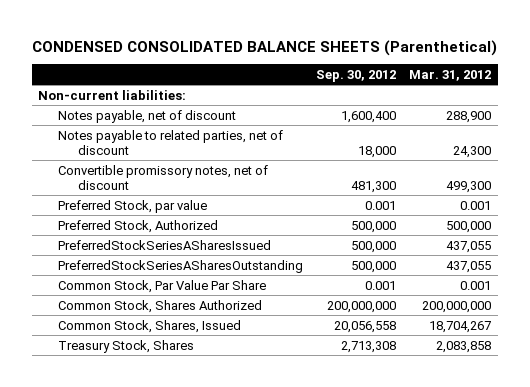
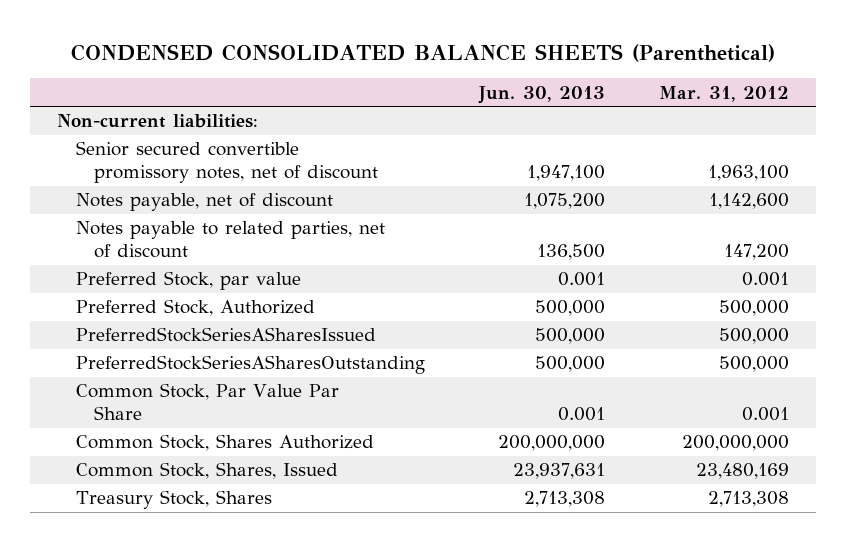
- | Sep. 30, 2012 | Mar. 31, 2012
+ | Jun. 30, 2013 | Mar. 31, 2012
- Notes payable, net of discount | 1,600,400 | 288,900
- Notes payable to related parties, net of discount | 18,000 | 24,300
- Convertible promissory notes, net of discount | 481,300 | 499,300
+ Senior secured convertible promissory notes, net of discount | 1,947,100 | 1,963,100
+ Notes payable, net of discount | 1,075,200 | 1,142,600
+ Notes payable to related parties, net of discount | 136,500 | 147,200
- PreferredStockSeriesASharesIssued | 500,000 | 437,055
- PreferredStockSeriesASharesOutstanding | 500,000 | 437,055
+ PreferredStockSeriesASharesIssued | 500,000 | 500,000
+ PreferredStockSeriesASharesOutstanding | 500,000 | 500,000
- Common Stock, Shares, Issued | 20,056,558 | 18,704,267
- Treasury Stock, Shares | 2,713,308 | 2,083,858
+ Common Stock, Shares, Issued | 23,937,631 | 23,480,169
+ Treasury Stock, Shares | 2,713,308 | 2,713,308

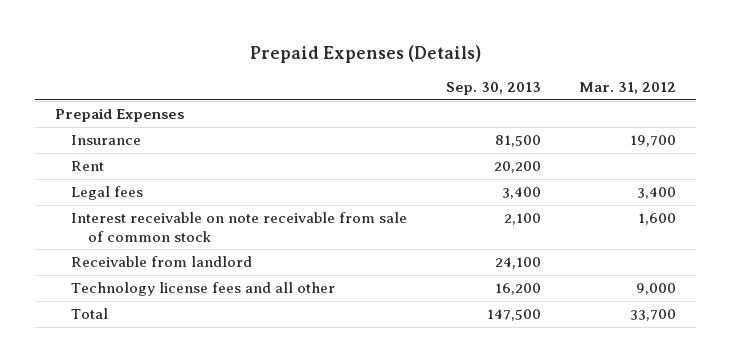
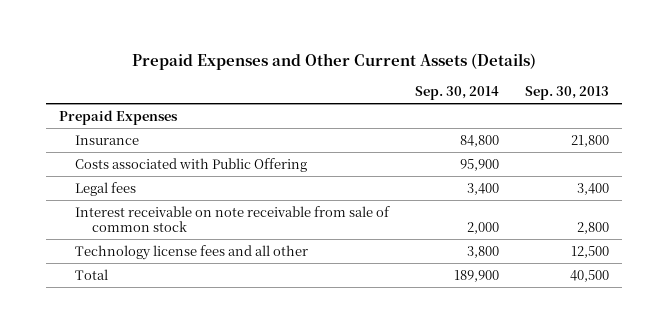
- Prepaid Expenses (Details)
+ Prepaid Expenses and Other Current Assets (Details)
- | Sep. 30, 2013 | Mar. 31, 2012
+ | Sep. 30, 2014 | Sep. 30, 2013
- Insurance | 81,500 | 19,700
- Rent | 20,200 |
+ Insurance | 84,800 | 21,800
+ Costs associated with Public Offering | 95,900 |
- Interest receivable on note receivable from sale of common stock | 2,100 | 1,600
- Receivable from landlord | 24,100 |
- Technology license fees and all other | 16,200 | 9,000
- Total | 147,500 | 33,700
+ Interest receivable on note receivable from sale of common stock | 2,000 | 2,800
+ Technology license fees and all other | 3,800 | 12,500
+ Total | 189,900 | 40,500

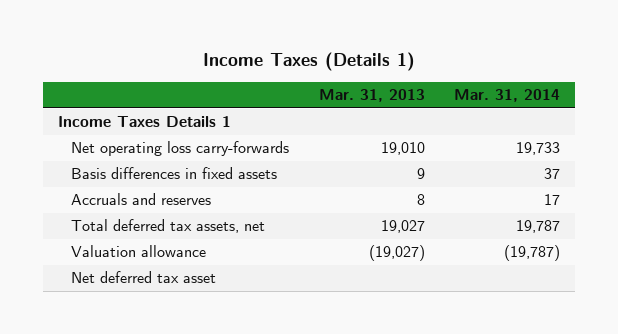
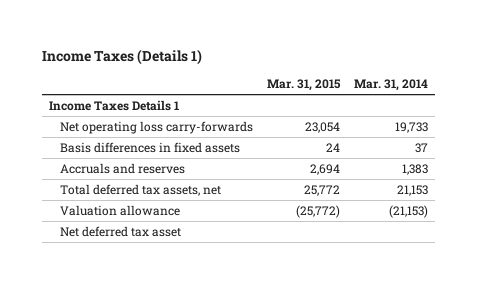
- | Mar. 31, 2013 | Mar. 31, 2014
+ | Mar. 31, 2015 | Mar. 31, 2014
- Accruals and reserves | 8 | 17
- Total deferred tax assets, net | 19,027 | 19,787
- Valuation allowance | (19,027) | (19,787)
+ Accruals and reserves | 2,694 | 1,383
+ Total deferred tax assets, net | 25,772 | 21,153
+ Valuation allowance | (25,772) | (21,153)

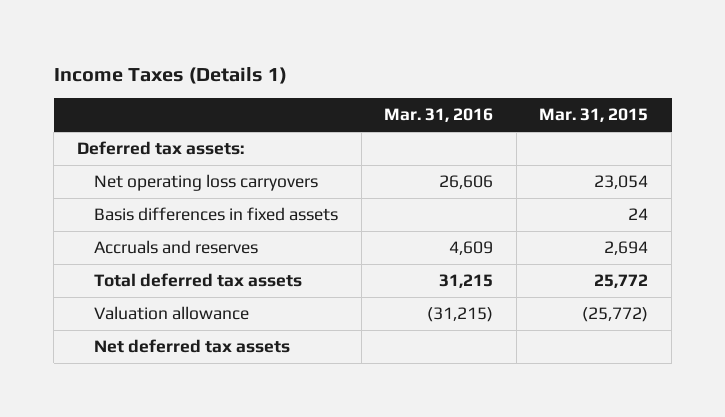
- | Mar. 31, 2015 | Mar. 31, 2014
+ | Mar. 31, 2016 | Mar. 31, 2015
- Income Taxes Details 1
- Net operating loss carry-forwards | 23,054 | 19,733
+ Deferred tax assets:
+ Net operating loss carryovers | 26,606 | 23,054
- Total deferred tax assets, net | 25,772 | 21,153
+ Total deferred tax assets | 31,215 | 25,772
- Net deferred tax asset
+ Net deferred tax assets

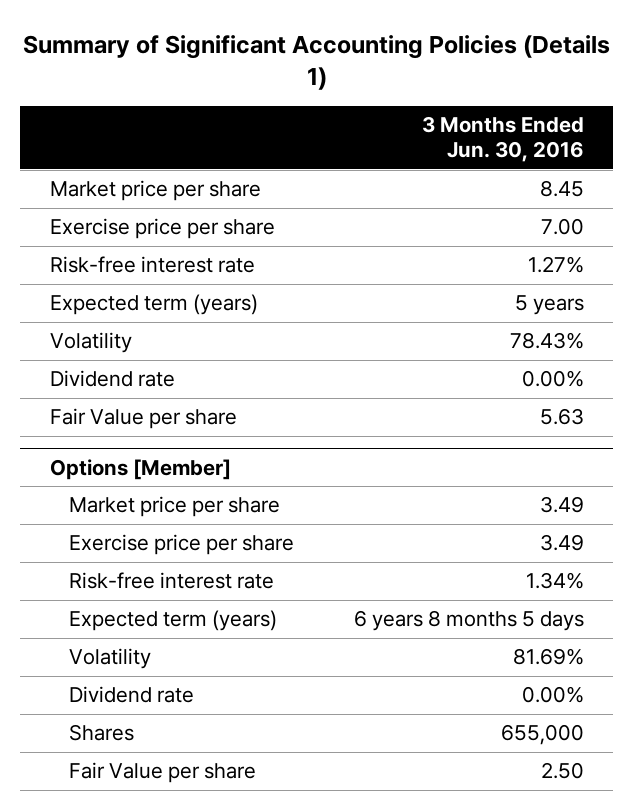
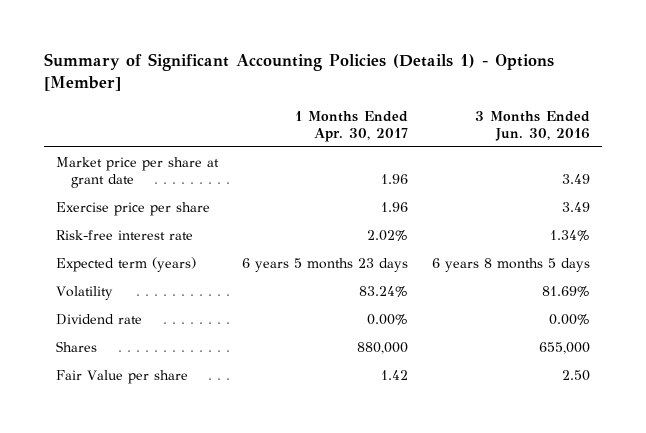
- Summary of Significant Accounting Policies (Details 1)
+ Summary of Significant Accounting Policies (Details 1) - Options [Member]
- | 3 Months Ended Jun. 30, 2016
+ | 1 Months Ended Apr. 30, 2017 | 3 Months Ended Jun. 30, 2016
- Market price per share | 8.45
- Exercise price per share | 7.00
- Risk-free interest rate | 1.27%
- Expected term (years) | 5 years
- Volatility | 78.43%
- Dividend rate | 0.00%
- Fair Value per share | 5.63
- Options [Member]
- Market price per share | 3.49
+ Market price per share at grant date | 1.96 | 3.49

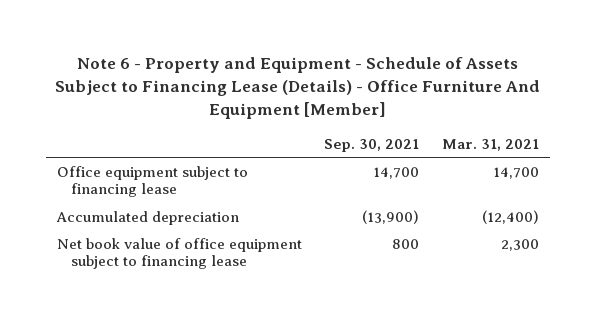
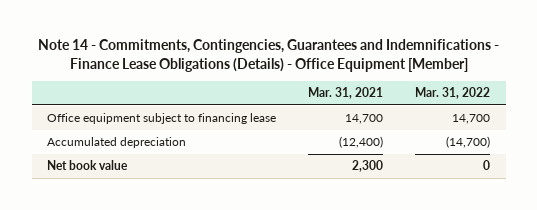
- Note 6 - Property and Equipment - Schedule of Assets Subject to Financing Lease (Details) - Office Furniture And Equipment [Member]
+ Note 14 - Commitments, Contingencies, Guarantees and Indemnifications - Finance Lease Obligations (Details) - Office Equipment [Member]
- | Sep. 30, 2021 | Mar. 31, 2021
+ | Mar. 31, 2021 | Mar. 31, 2022
- Net book value of office equipment subject to financing lease | 800 | 2,300
+ Net book value | 2,300 | 0

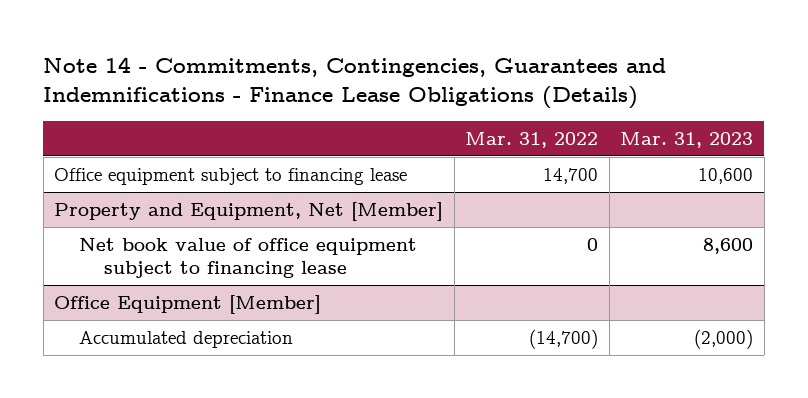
- Note 14 - Commitments, Contingencies, Guarantees and Indemnifications - Finance Lease Obligations (Details) - Office Equipment [Member]
+ Note 14 - Commitments, Contingencies, Guarantees and Indemnifications - Finance Lease Obligations (Details)
- | Mar. 31, 2021 | Mar. 31, 2022
+ | Mar. 31, 2022 | Mar. 31, 2023
+ Property and Equipment, Net [Member]
+ Net book value of office equipment subject to financing lease | 0 | 8,600
+ Office Equipment [Member]
- Net book value | 2,300 | 0

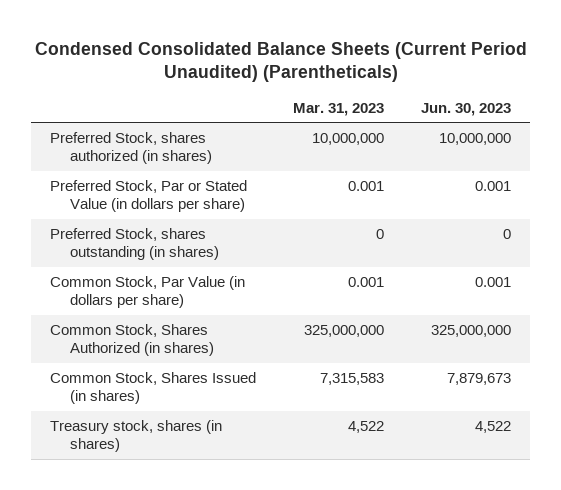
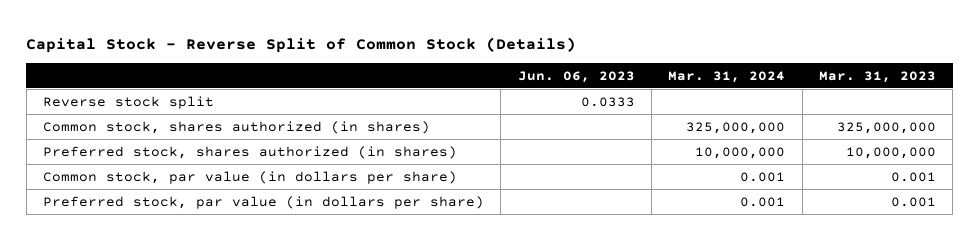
- Condensed Consolidated Balance Sheets (Current Period Unaudited) (Parentheticals)
+ Capital Stock - Reverse Split of Common Stock (Details)
- | Mar. 31, 2023 | Jun. 30, 2023
+ | Jun. 06, 2023 | Mar. 31, 2024 | Mar. 31, 2023
- Preferred Stock, shares authorized (in shares) | 10,000,000 | 10,000,000
- Preferred Stock, Par or Stated Value (in dollars per share) | 0.001 | 0.001
- Preferred Stock, shares outstanding (in shares) | 0 | 0
- Common Stock, Par Value (in dollars per share) | 0.001 | 0.001
- Common Stock, Shares Authorized (in shares) | 325,000,000 | 325,000,000
- Common Stock, Shares Issued (in shares) | 7,315,583 | 7,879,673
- Treasury stock, shares (in shares) | 4,522 | 4,522
+ Reverse stock split | 0.0333 | |
+ Common stock, shares authorized (in shares) | | 325,000,000 | 325,000,000
+ Preferred stock, shares authorized (in shares) | | 10,000,000 | 10,000,000
+ Common stock, par value (in dollars per share) | | 0.001 | 0.001
+ Preferred stock, par value (in dollars per share) | | 0.001 | 0.001

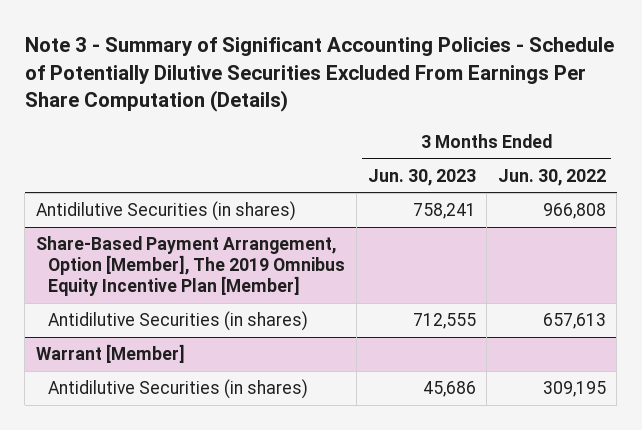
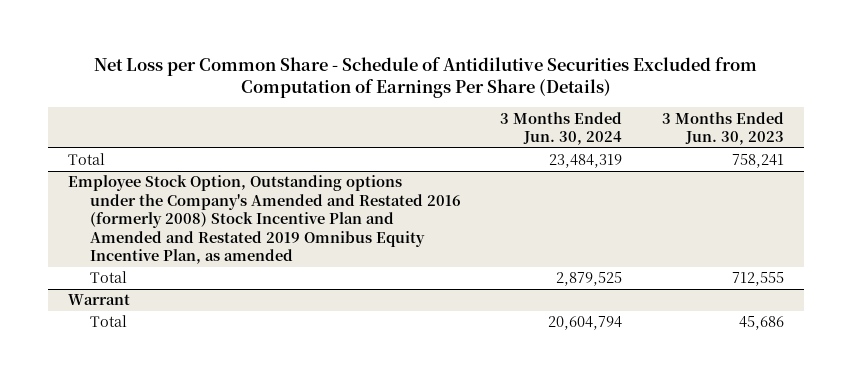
- Note 3 - Summary of Significant Accounting Policies - Schedule of Potentially Dilutive Securities Excluded From Earnings Per Share Computation (Details)
+ Net Loss per Common Share - Schedule of Antidilutive Securities Excluded from Computation of Earnings Per Share (Details)
- | 3 Months Ended Jun. 30, 2023 | 3 Months Ended Jun. 30, 2022
+ | 3 Months Ended Jun. 30, 2024 | 3 Months Ended Jun. 30, 2023
- Antidilutive Securities (in shares) | 758,241 | 966,808
- Share-Based Payment Arrangement, Option [Member], The 2019 Omnibus Equity Incentive Plan [Member]
- Antidilutive Securities (in shares) | 712,555 | 657,613
- Warrant [Member]
- Antidilutive Securities (in shares) | 45,686 | 309,195
+ Total | 23,484,319 | 758,241
+ Employee Stock Option, Outstanding options under the Company's Amended and Restated 2016 (formerly 2008) Stock Incentive Plan and Amended and Restated 2019 Omnibus Equity Incentive Plan, as amended
+ Total | 2,879,525 | 712,555
+ Warrant
+ Total | 20,604,794 | 45,686

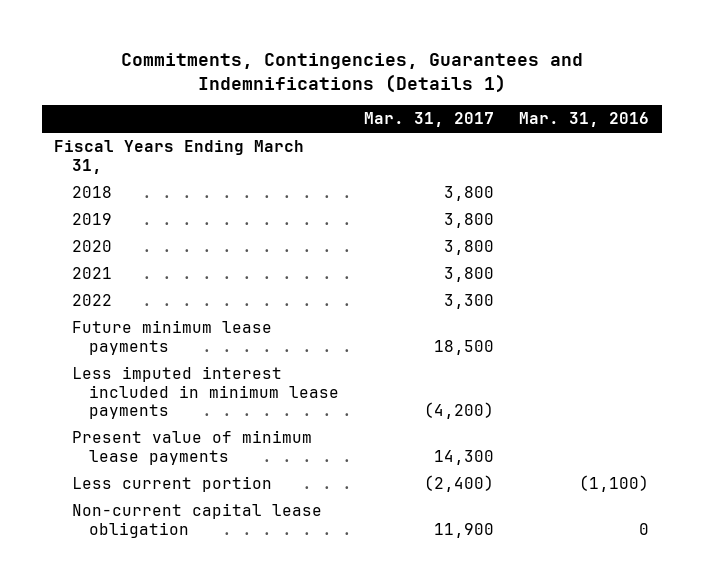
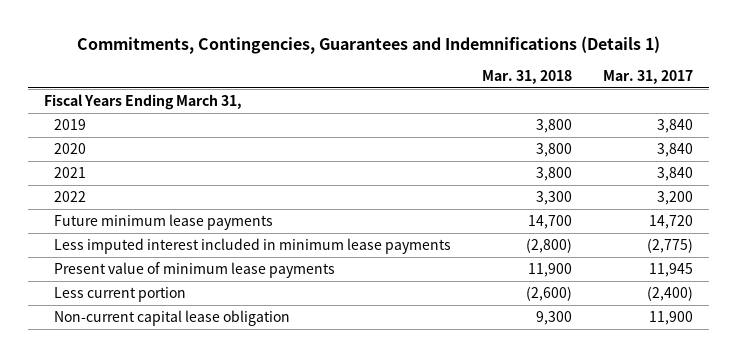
- | Mar. 31, 2017 | Mar. 31, 2016
+ | Mar. 31, 2018 | Mar. 31, 2017
- 2018 | 3,800 |
- 2019 | 3,800 |
- 2020 | 3,800 |
- 2021 | 3,800 |
- 2022 | 3,300 |
- Future minimum lease payments | 18,500 |
- Less imputed interest included in minimum lease payments | (4,200) |
- Present value of minimum lease payments | 14,300 |
+ 2019 | 3,800 | 3,840
+ 2020 | 3,800 | 3,840
+ 2021 | 3,800 | 3,840
+ 2022 | 3,300 | 3,200
+ Future minimum lease payments | 14,700 | 14,720
+ Less imputed interest included in minimum lease payments | (2,800) | (2,775)
+ Present value of minimum lease payments | 11,900 | 11,945

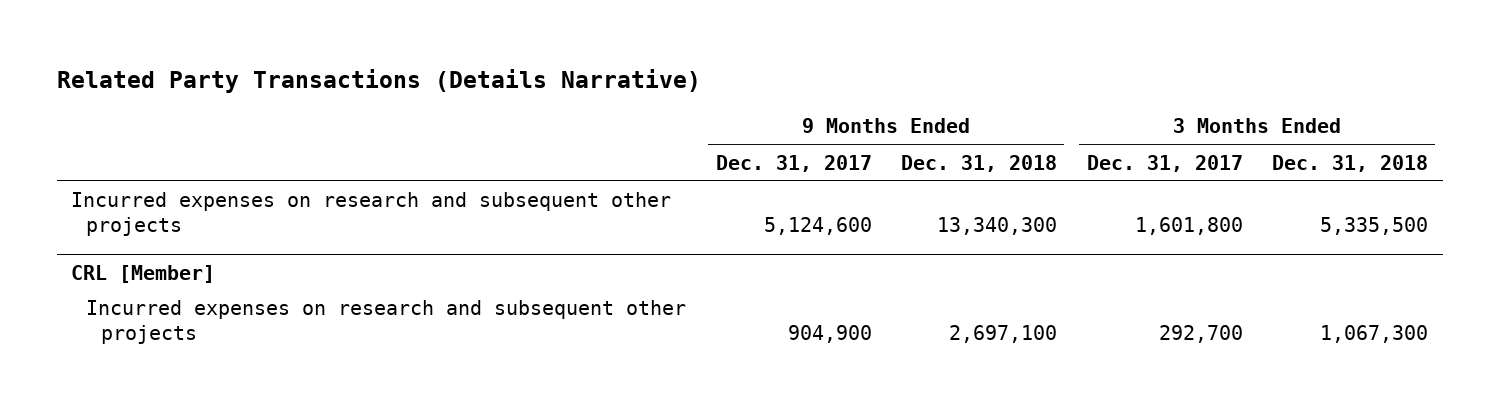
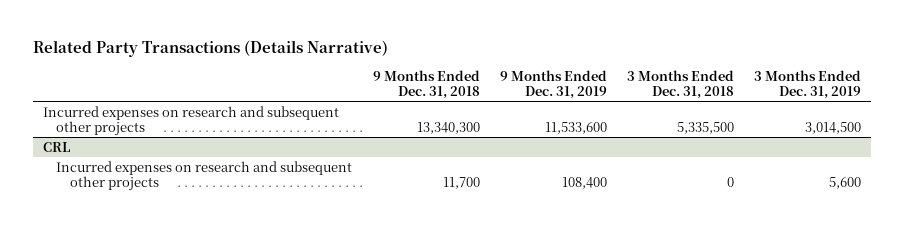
- | 9 Months Ended Dec. 31, 2017 | 9 Months Ended Dec. 31, 2018 | 3 Months Ended Dec. 31, 2017 | 3 Months Ended Dec. 31, 2018
+ | 9 Months Ended Dec. 31, 2018 | 9 Months Ended Dec. 31, 2019 | 3 Months Ended Dec. 31, 2018 | 3 Months Ended Dec. 31, 2019
- CRL [Member]
- Incurred expenses on research and subsequent other projects | 904,900 | 2,697,100 | 292,700 | 1,067,300
+ CRL
+ Incurred expenses on research and subsequent other projects | 11,700 | 108,400 | 0 | 5,600

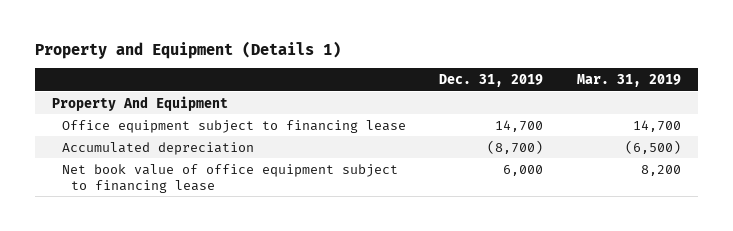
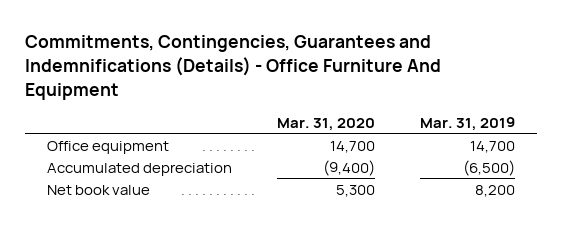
- Property and Equipment (Details 1)
+ Commitments, Contingencies, Guarantees and Indemnifications (Details) - Office Furniture And Equipment
- | Dec. 31, 2019 | Mar. 31, 2019
+ | Mar. 31, 2020 | Mar. 31, 2019
- Property And Equipment
- Office equipment subject to financing lease | 14,700 | 14,700
+ Office equipment | 14,700 | 14,700
- Net book value of office equipment subject to financing lease | 6,000 | 8,200
+ Net book value | 5,300 | 8,200

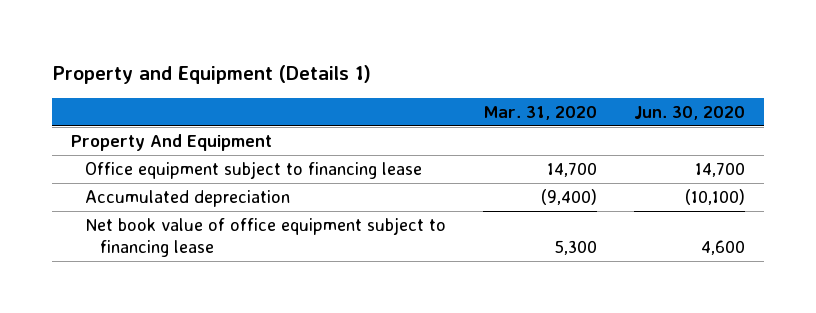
- Commitments, Contingencies, Guarantees and Indemnifications (Details) - Office Furniture And Equipment
+ Property and Equipment (Details 1)
- | Mar. 31, 2020 | Mar. 31, 2019
+ | Mar. 31, 2020 | Jun. 30, 2020
- Office equipment | 14,700 | 14,700
+ Property And Equipment
+ Office equipment subject to financing lease | 14,700 | 14,700
- Net book value | 5,300 | 8,200
+ Net book value of office equipment subject to financing lease | 5,300 | 4,600

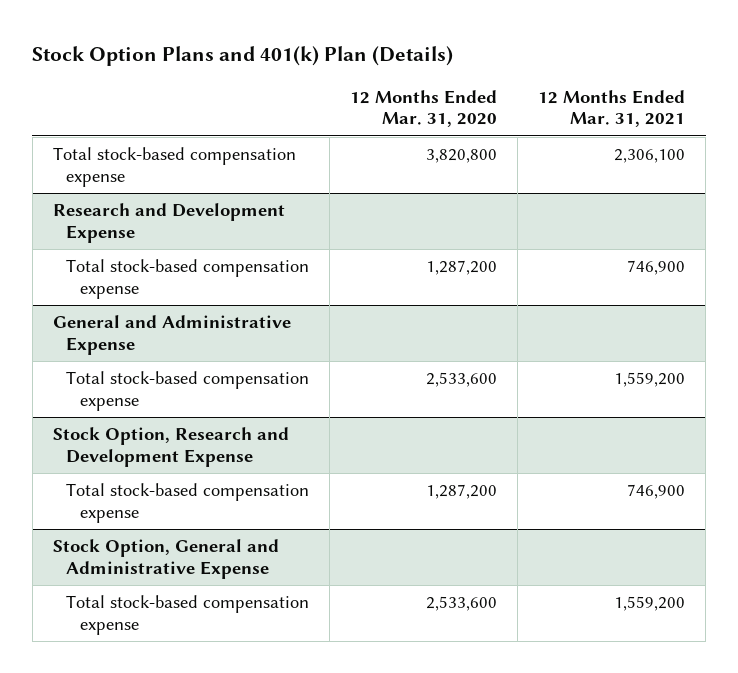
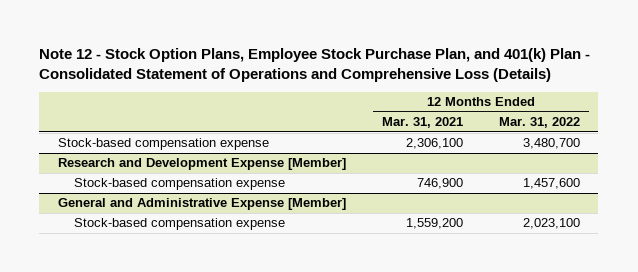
- Stock Option Plans and 401(k) Plan (Details)
+ Note 12 - Stock Option Plans, Employee Stock Purchase Plan, and 401(k) Plan - Consolidated Statement of Operations and Comprehensive Loss (Details)
- | 12 Months Ended Mar. 31, 2020 | 12 Months Ended Mar. 31, 2021
+ | 12 Months Ended Mar. 31, 2021 | 12 Months Ended Mar. 31, 2022
- Total stock-based compensation expense | 3,820,800 | 2,306,100
- Research and Development Expense
- Total stock-based compensation expense | 1,287,200 | 746,900
- General and Administrative Expense
- Total stock-based compensation expense | 2,533,600 | 1,559,200
- Stock Option, Research and Development Expense
- Total stock-based compensation expense | 1,287,200 | 746,900
- Stock Option, General and Administrative Expense
- Total stock-based compensation expense | 2,533,600 | 1,559,200
+ Stock-based compensation expense | 2,306,100 | 3,480,700
+ Research and Development Expense [Member]
+ Stock-based compensation expense | 746,900 | 1,457,600
+ General and Administrative Expense [Member]
+ Stock-based compensation expense | 1,559,200 | 2,023,100

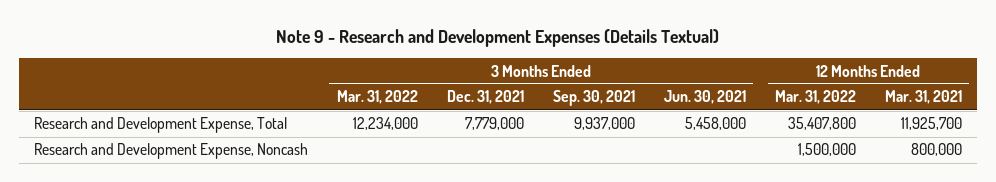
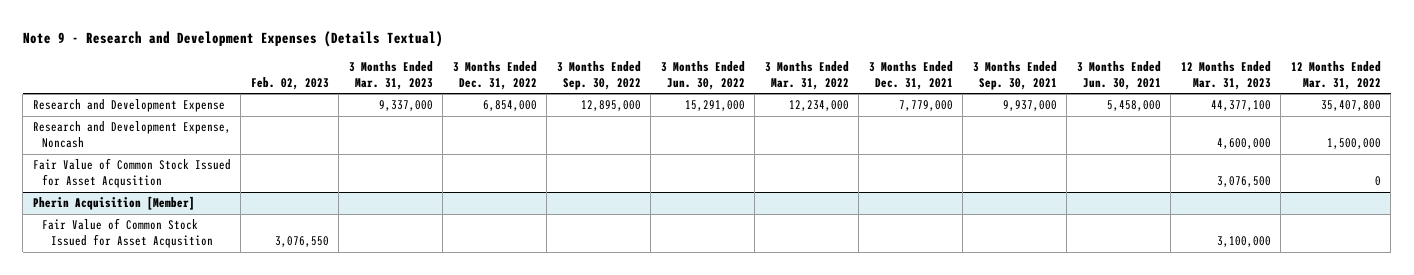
- | 3 Months Ended Mar. 31, 2022 | 3 Months Ended Dec. 31, 2021 | 3 Months Ended Sep. 30, 2021 | 3 Months Ended Jun. 30, 2021 | 12 Months Ended Mar. 31, 2022 | 12 Months Ended Mar. 31, 2021
+ | Feb. 02, 2023 | 3 Months Ended Mar. 31, 2023 | 3 Months Ended Dec. 31, 2022 | 3 Months Ended Sep. 30, 2022 | 3 Months Ended Jun. 30, 2022 | 3 Months Ended Mar. 31, 2022 | 3 Months Ended Dec. 31, 2021 | 3 Months Ended Sep. 30, 2021 | 3 Months Ended Jun. 30, 2021 | 12 Months Ended Mar. 31, 2023 | 12 Months Ended Mar. 31, 2022
- Research and Development Expense, Total | 12,234,000 | 7,779,000 | 9,937,000 | 5,458,000 | 35,407,800 | 11,925,700
+ Research and Development Expense | | 9,337,000 | 6,854,000 | 12,895,000 | 15,291,000 | 12,234,000 | 7,779,000 | 9,937,000 | 5,458,000 | 44,377,100 | 35,407,800
+ Fair Value of Common Stock Issued for Asset Acqusition | | | | | | | | | | 3,076,500 | 0
+ Pherin Acquisition [Member]
+ Fair Value of Common Stock Issued for Asset Acqusition | 3,076,550 | | | | | | | | | 3,100,000 |

